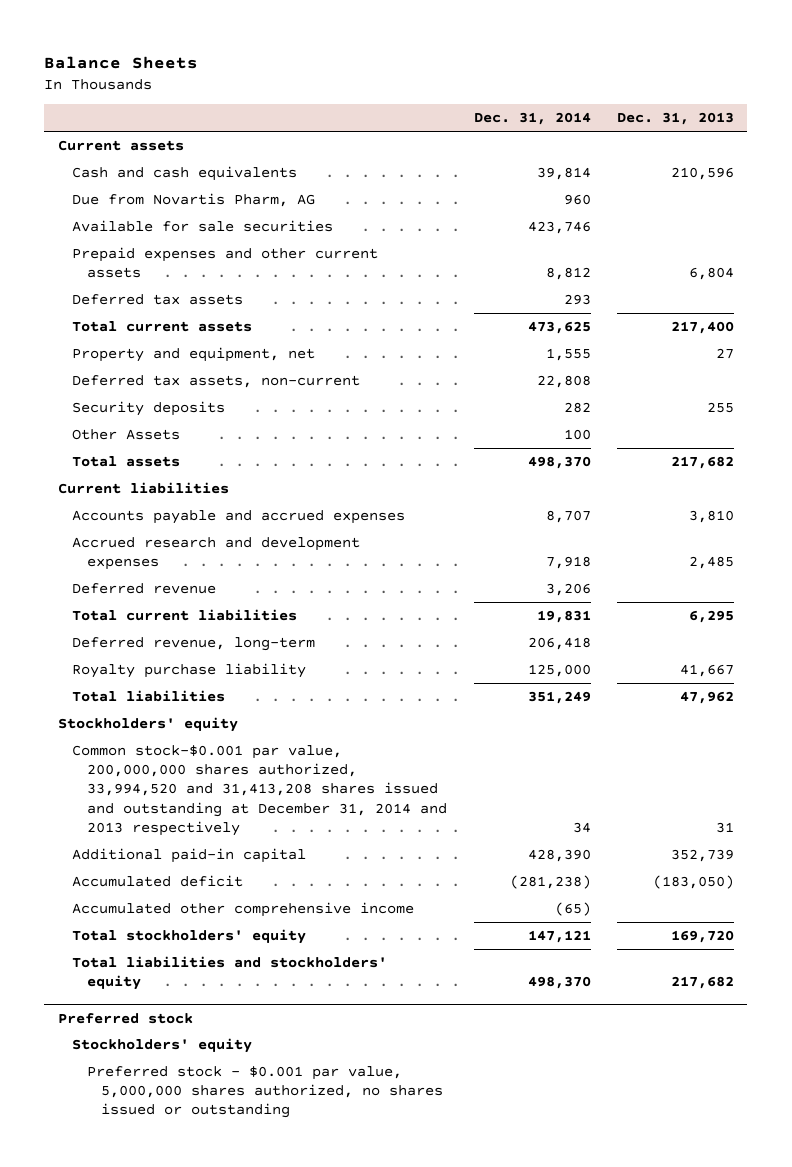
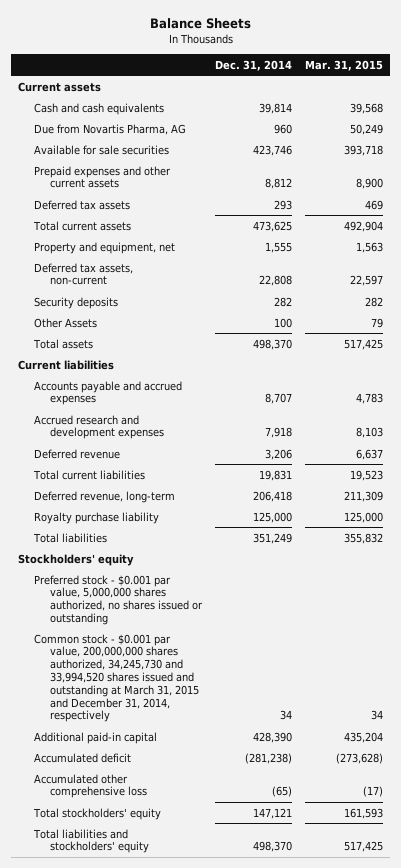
- | Dec. 31, 2014 | Dec. 31, 2013
+ | Dec. 31, 2014 | Mar. 31, 2015
- Due from Novartis Pharm, AG | 960 |
+ Due from Novartis Pharma, AG | 960 | 50,249
- Common stock-$0.001 par value, 200,000,000 shares authorized, 33,994,520 and 31,413,208 shares issued and outstanding at December 31, 2014 and 2013 respectively | 34 | 31
+ Preferred stock - $0.001 par value, 5,000,000 shares authorized, no shares issued or outstanding
+ Common stock - $0.001 par value, 200,000,000 shares authorized, 34,245,730 and 33,994,520 shares issued and outstanding at March 31, 2015 and December 31, 2014, respectively | 34 | 34
- Accumulated other comprehensive income | (65) |
+ Accumulated other comprehensive loss | (65) | (17)
- Preferred stock
- Stockholders' equity
- Preferred stock - $0.001 par value, 5,000,000 shares authorized, no shares issued or outstanding

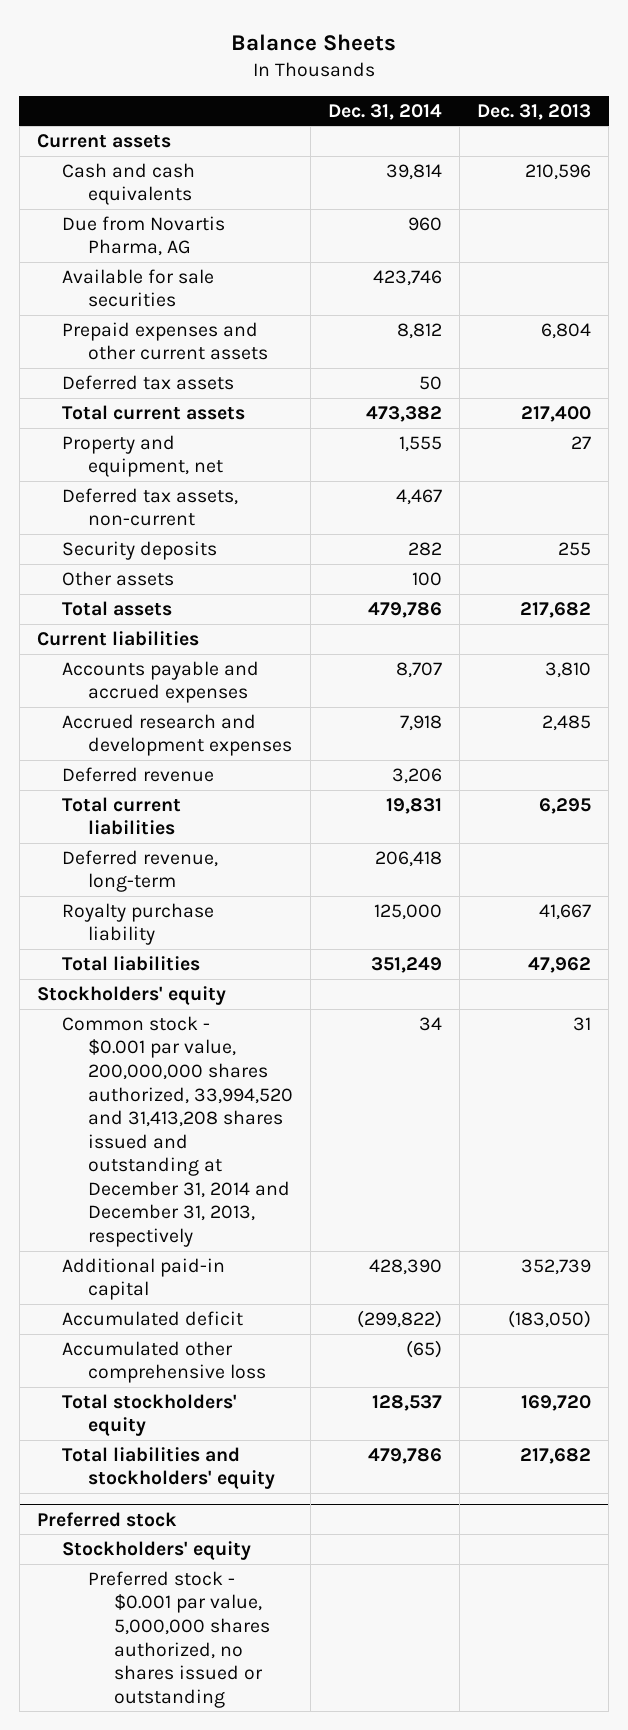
- | Dec. 31, 2014 | Mar. 31, 2015
+ | Dec. 31, 2014 | Dec. 31, 2013
- Deferred tax assets | 293 | 469
- Total current assets | 473,625 | 492,904
+ Deferred tax assets | 50 |
+ Total current assets | 473,382 | 217,400
- Deferred tax assets, non-current | 22,808 | 22,597
+ Deferred tax assets, non-current | 4,467 |
- Other Assets | 100 | 79
- Total assets | 498,370 | 517,425
+ Other assets | 100 |
+ Total assets | 479,786 | 217,682
- Preferred stock - $0.001 par value, 5,000,000 shares authorized, no shares issued or outstanding
- Common stock - $0.001 par value, 200,000,000 shares authorized, 34,245,730 and 33,994,520 shares issued and outstanding at March 31, 2015 and December 31, 2014, respectively | 34 | 34
+ Common stock - $0.001 par value, 200,000,000 shares authorized, 33,994,520 and 31,413,208 shares issued and outstanding at December 31, 2014 and December 31, 2013, respectively | 34 | 31
- Accumulated deficit | (281,238) | (273,628)
+ Accumulated deficit | (299,822) | (183,050)
- Total stockholders' equity | 147,121 | 161,593
- Total liabilities and stockholders' equity | 498,370 | 517,425
+ Total stockholders' equity | 128,537 | 169,720
+ Total liabilities and stockholders' equity | 479,786 | 217,682
+ Preferred stock
+ Stockholders' equity
+ Preferred stock - $0.001 par value, 5,000,000 shares authorized, no shares issued or outstanding

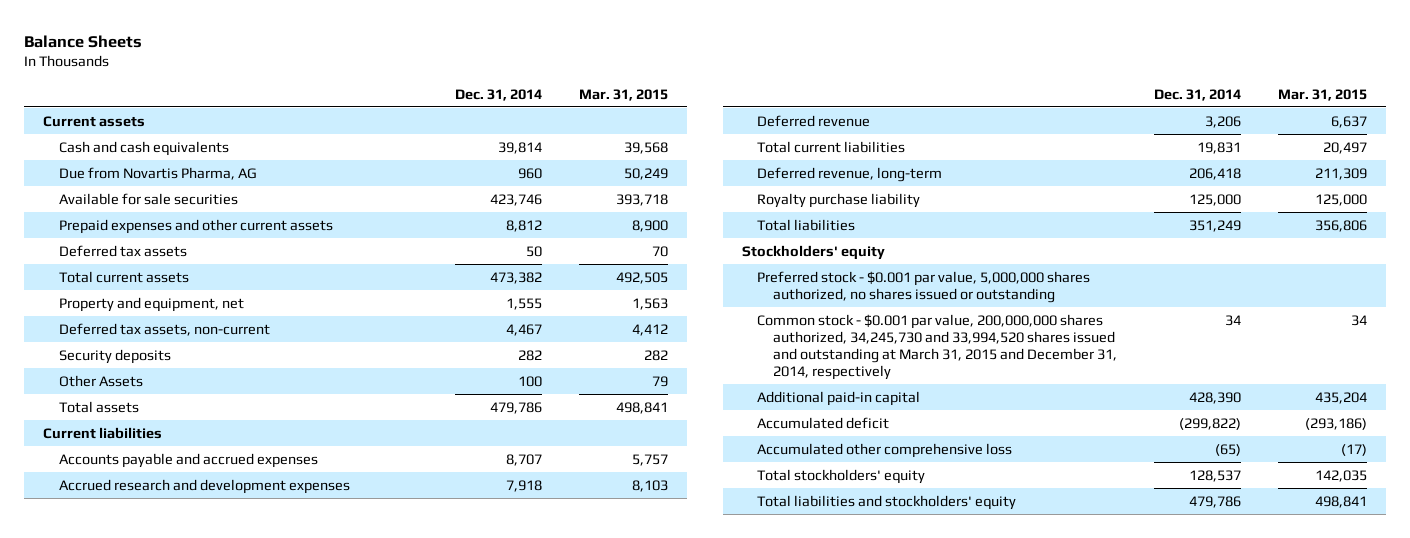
- | Dec. 31, 2014 | Dec. 31, 2013
+ | Dec. 31, 2014 | Mar. 31, 2015
- Other assets | 100 |
+ Other Assets | 100 | 79
- Common stock - $0.001 par value, 200,000,000 shares authorized, 33,994,520 and 31,413,208 shares issued and outstanding at December 31, 2014 and December 31, 2013, respectively | 34 | 31
+ Preferred stock - $0.001 par value, 5,000,000 shares authorized, no shares issued or outstanding
+ Common stock - $0.001 par value, 200,000,000 shares authorized, 34,245,730 and 33,994,520 shares issued and outstanding at March 31, 2015 and December 31, 2014, respectively | 34 | 34
- Preferred stock
- Stockholders' equity
- Preferred stock - $0.001 par value, 5,000,000 shares authorized, no shares issued or outstanding

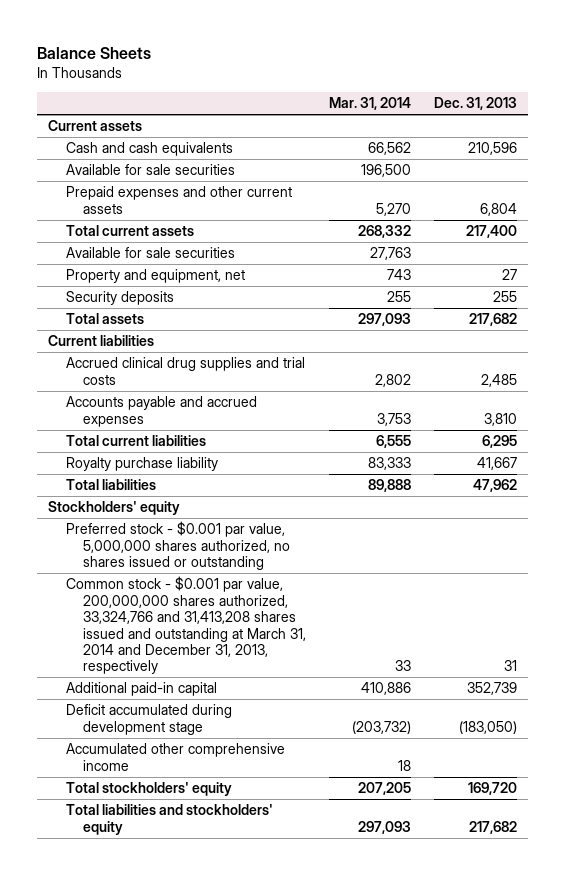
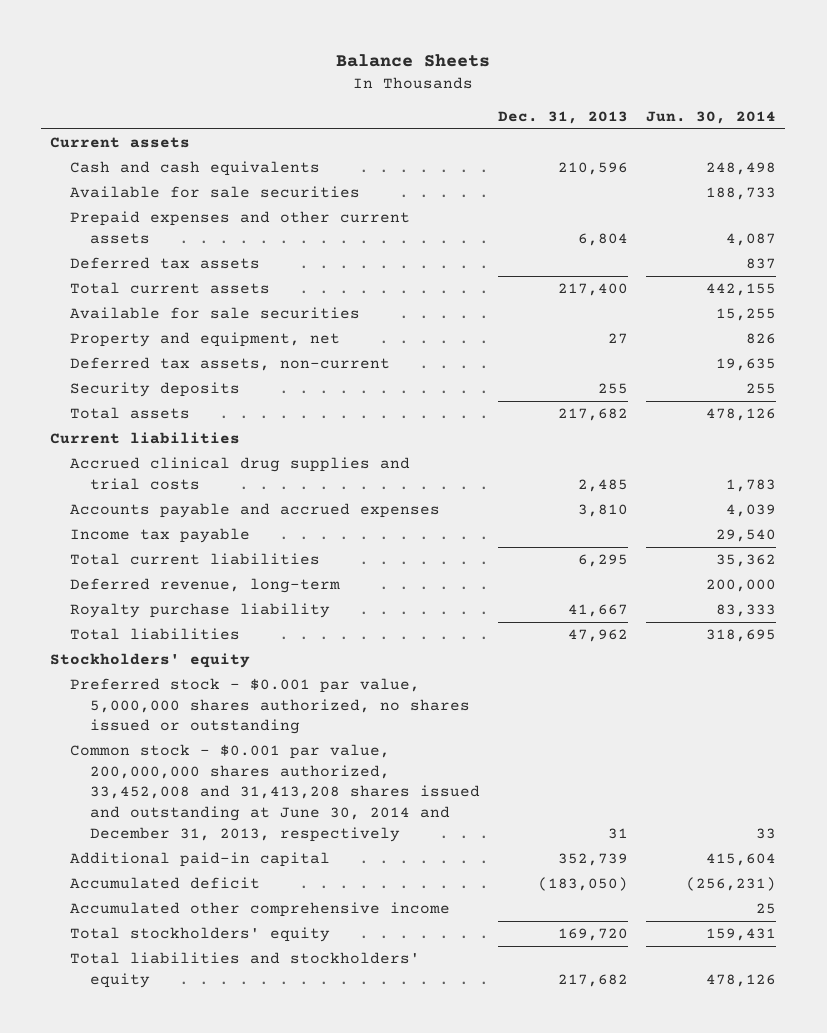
- | Mar. 31, 2014 | Dec. 31, 2013
+ | Dec. 31, 2013 | Jun. 30, 2014
+ Deferred tax assets | | 837
+ Deferred tax assets, non-current | | 19,635
+ Income tax payable | | 29,540
+ Deferred revenue, long-term | | 200,000
- Common stock - $0.001 par value, 200,000,000 shares authorized, 33,324,766 and 31,413,208 shares issued and outstanding at March 31, 2014 and December 31, 2013, respectively | 33 | 31
+ Common stock - $0.001 par value, 200,000,000 shares authorized, 33,452,008 and 31,413,208 shares issued and outstanding at June 30, 2014 and December 31, 2013, respectively | 31 | 33
- Deficit accumulated during development stage | (203,732) | (183,050)
+ Accumulated deficit | (183,050) | (256,231)

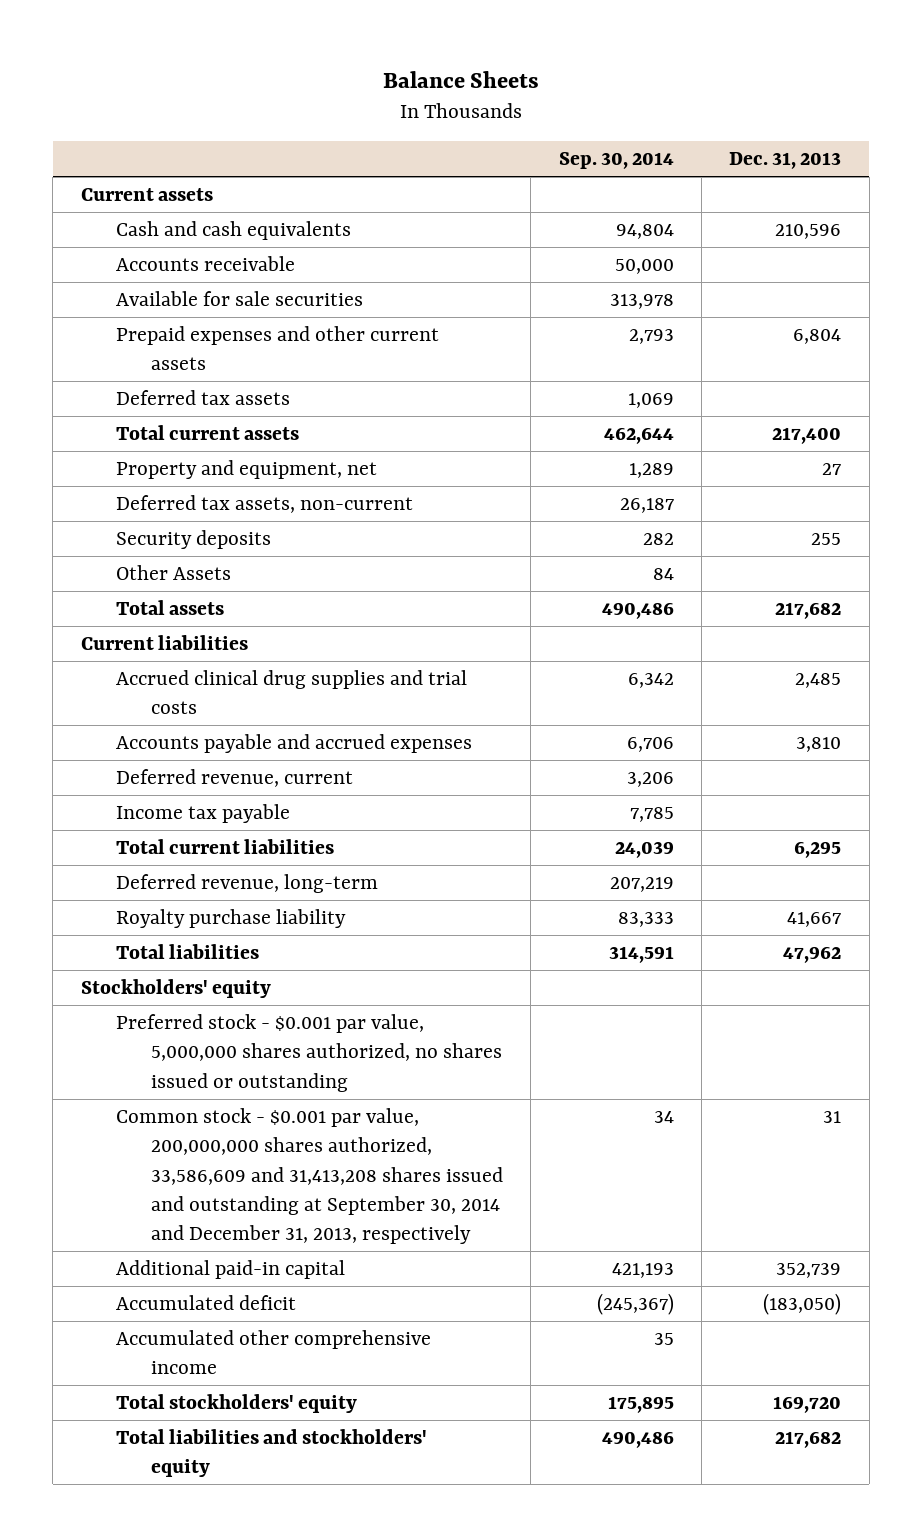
- | Dec. 31, 2013 | Jun. 30, 2014
+ | Sep. 30, 2014 | Dec. 31, 2013
+ Accounts receivable | 50,000 |
- Available for sale securities | | 15,255
+ Other Assets | 84 |
+ Deferred revenue, current | 3,206 |
- Common stock - $0.001 par value, 200,000,000 shares authorized, 33,452,008 and 31,413,208 shares issued and outstanding at June 30, 2014 and December 31, 2013, respectively | 31 | 33
+ Common stock - $0.001 par value, 200,000,000 shares authorized, 33,586,609 and 31,413,208 shares issued and outstanding at September 30, 2014 and December 31, 2013, respectively | 34 | 31

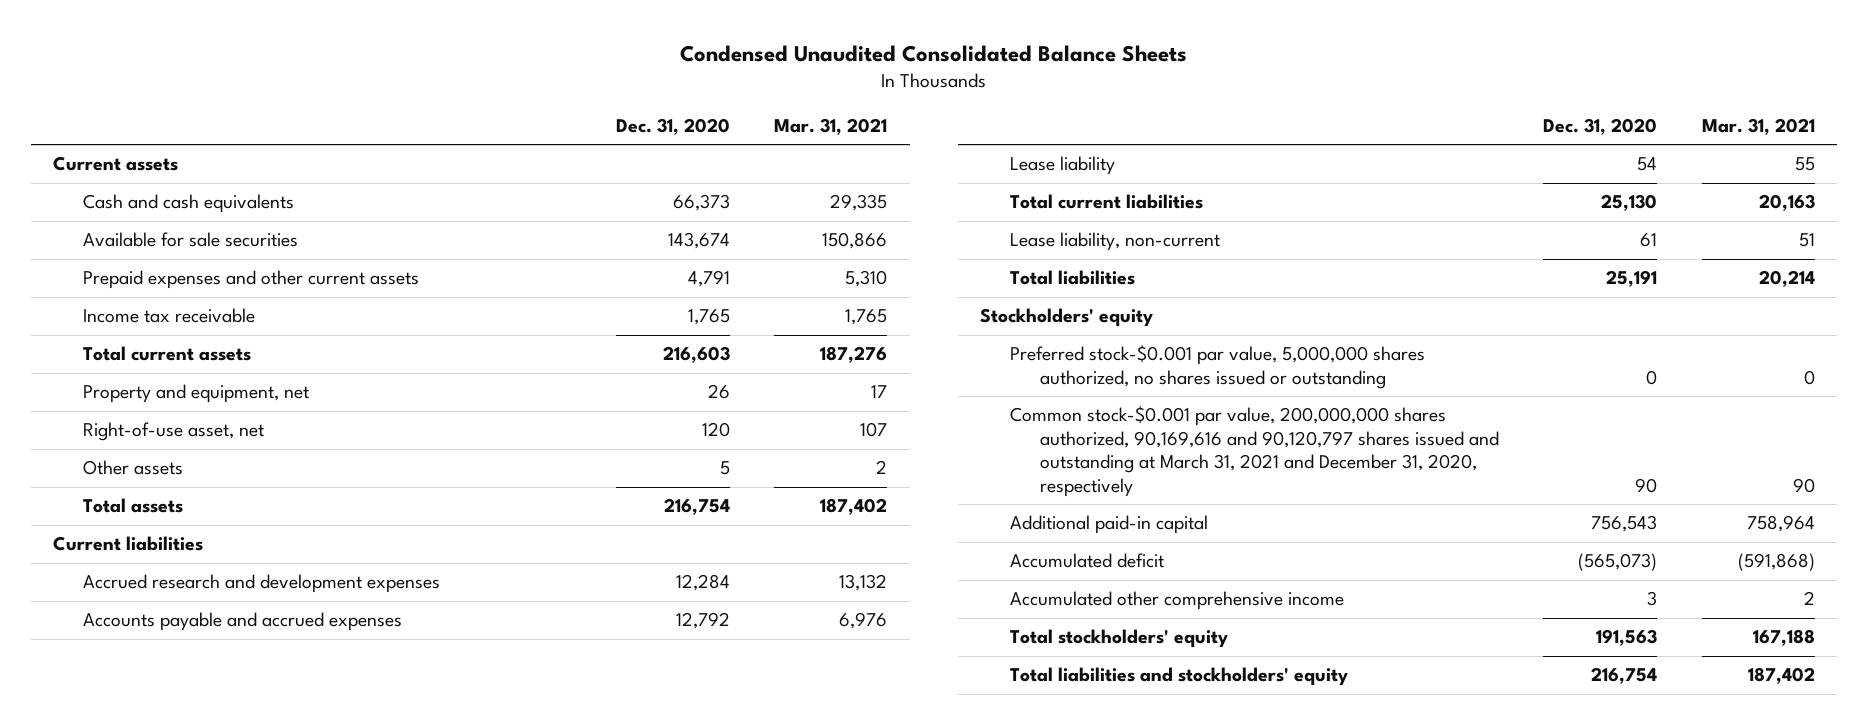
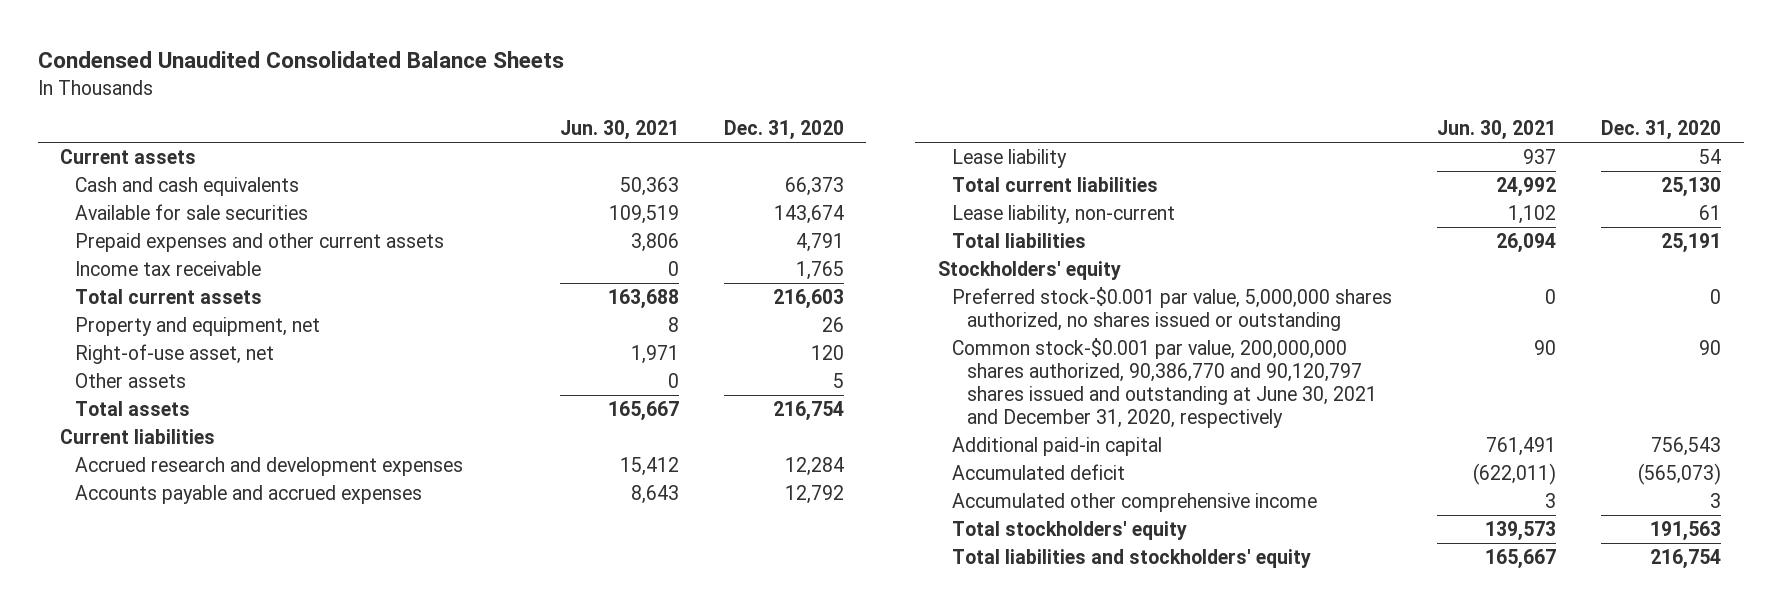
- | Dec. 31, 2020 | Mar. 31, 2021
+ | Jun. 30, 2021 | Dec. 31, 2020
- Common stock-$0.001 par value, 200,000,000 shares authorized, 90,169,616 and 90,120,797 shares issued and outstanding at March 31, 2021 and December 31, 2020, respectively | 90 | 90
+ Common stock-$0.001 par value, 200,000,000 shares authorized, 90,386,770 and 90,120,797 shares issued and outstanding at June 30, 2021 and December 31, 2020, respectively | 90 | 90

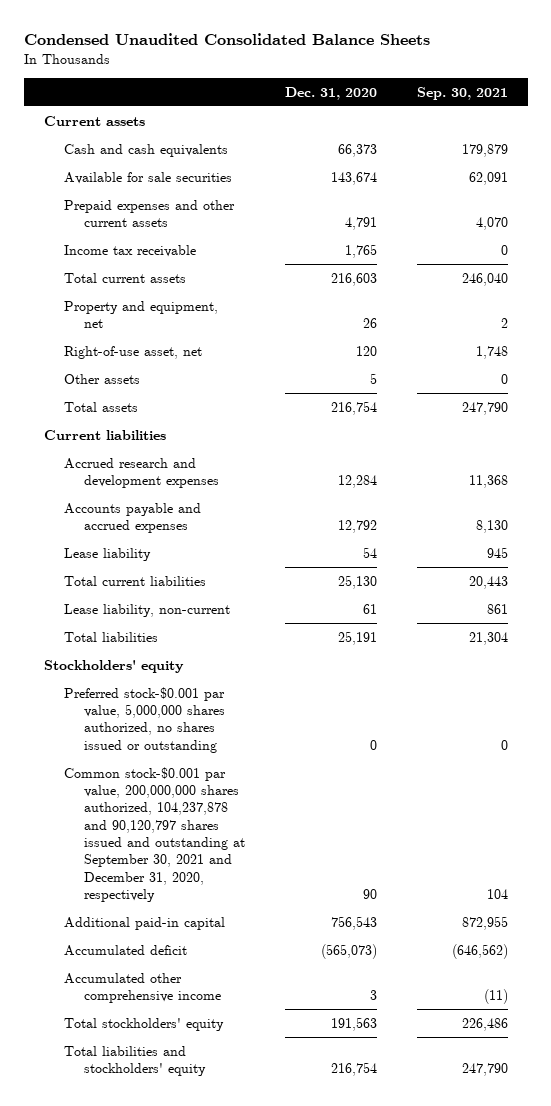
- | Jun. 30, 2021 | Dec. 31, 2020
+ | Dec. 31, 2020 | Sep. 30, 2021
- Common stock-$0.001 par value, 200,000,000 shares authorized, 90,386,770 and 90,120,797 shares issued and outstanding at June 30, 2021 and December 31, 2020, respectively | 90 | 90
+ Common stock-$0.001 par value, 200,000,000 shares authorized, 104,237,878 and 90,120,797 shares issued and outstanding at September 30, 2021 and December 31, 2020, respectively | 90 | 104

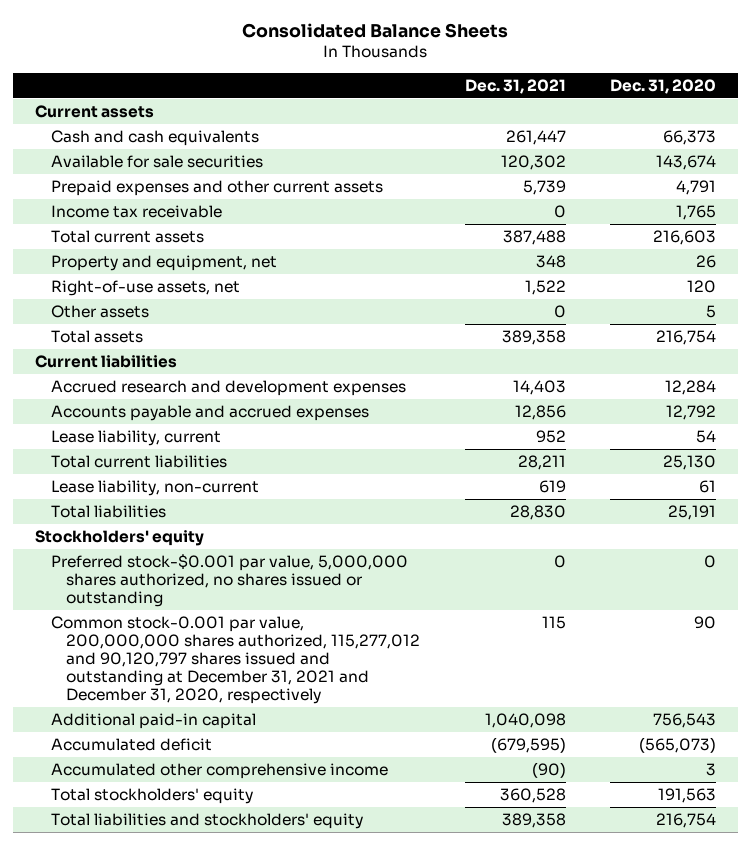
- Condensed Unaudited Consolidated Balance Sheets
+ Consolidated Balance Sheets
- | Dec. 31, 2020 | Sep. 30, 2021
+ | Dec. 31, 2021 | Dec. 31, 2020
- Right-of-use asset, net | 120 | 1,748
+ Right-of-use assets, net | 1,522 | 120
- Lease liability | 54 | 945
+ Lease liability, current | 952 | 54
- Common stock-$0.001 par value, 200,000,000 shares authorized, 104,237,878 and 90,120,797 shares issued and outstanding at September 30, 2021 and December 31, 2020, respectively | 90 | 104
+ Common stock-0.001 par value, 200,000,000 shares authorized, 115,277,012 and 90,120,797 shares issued and outstanding at December 31, 2021 and December 31, 2020, respectively | 115 | 90

